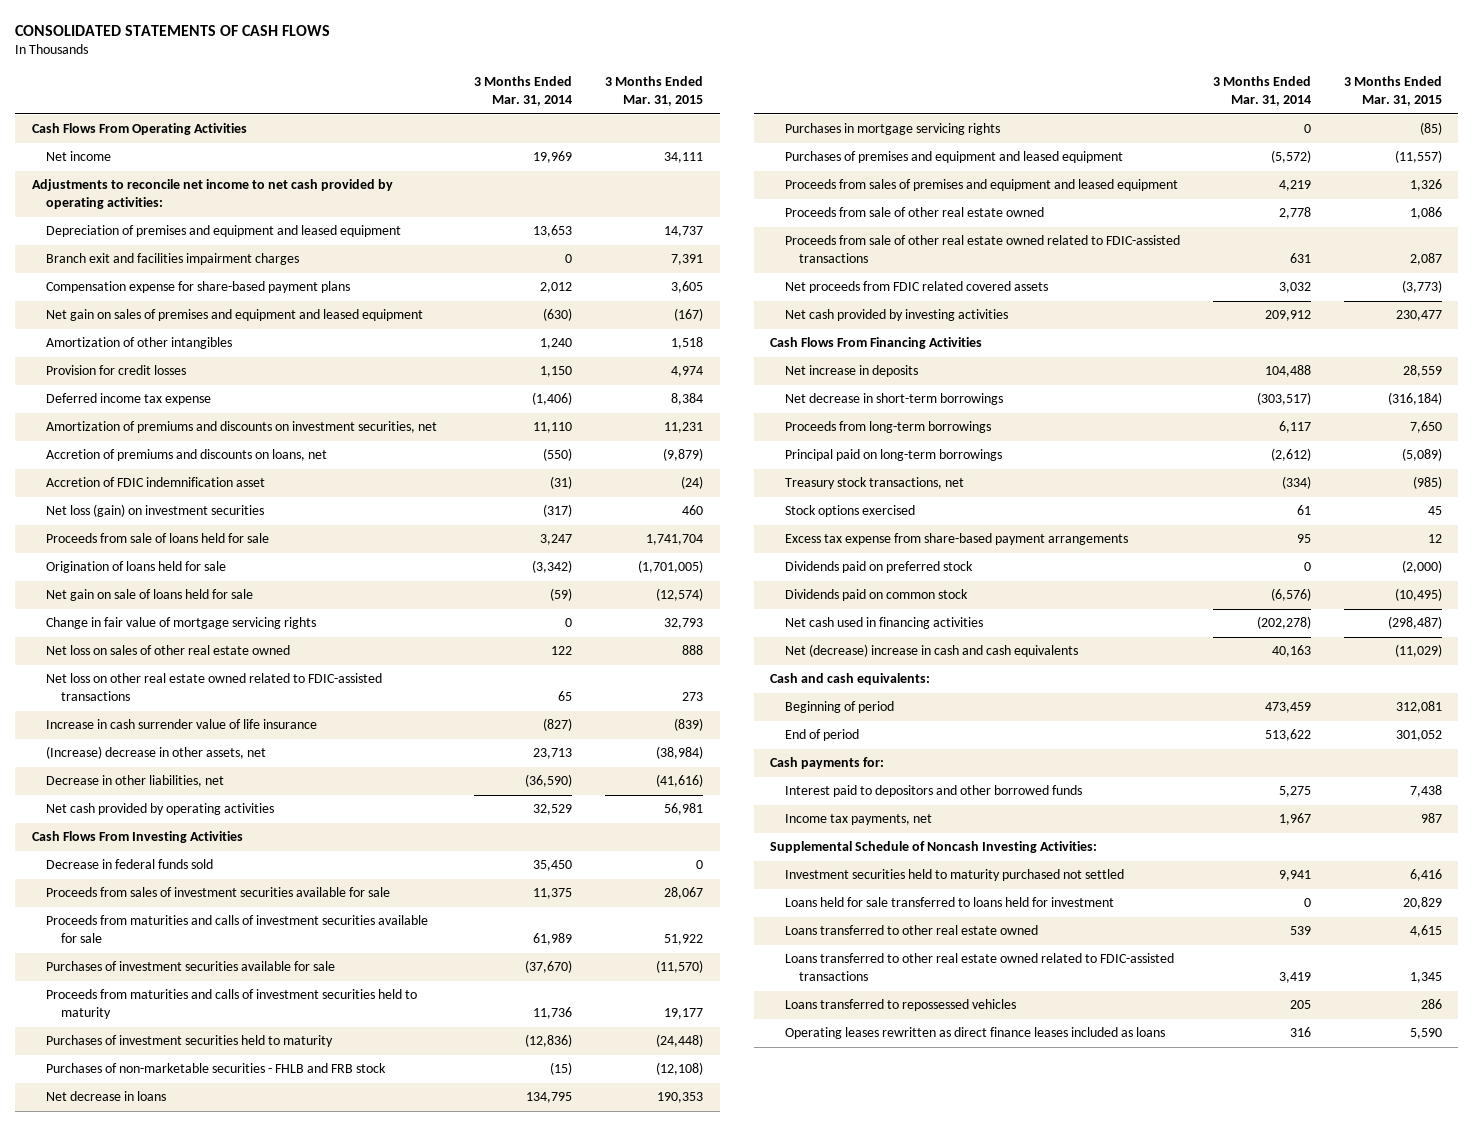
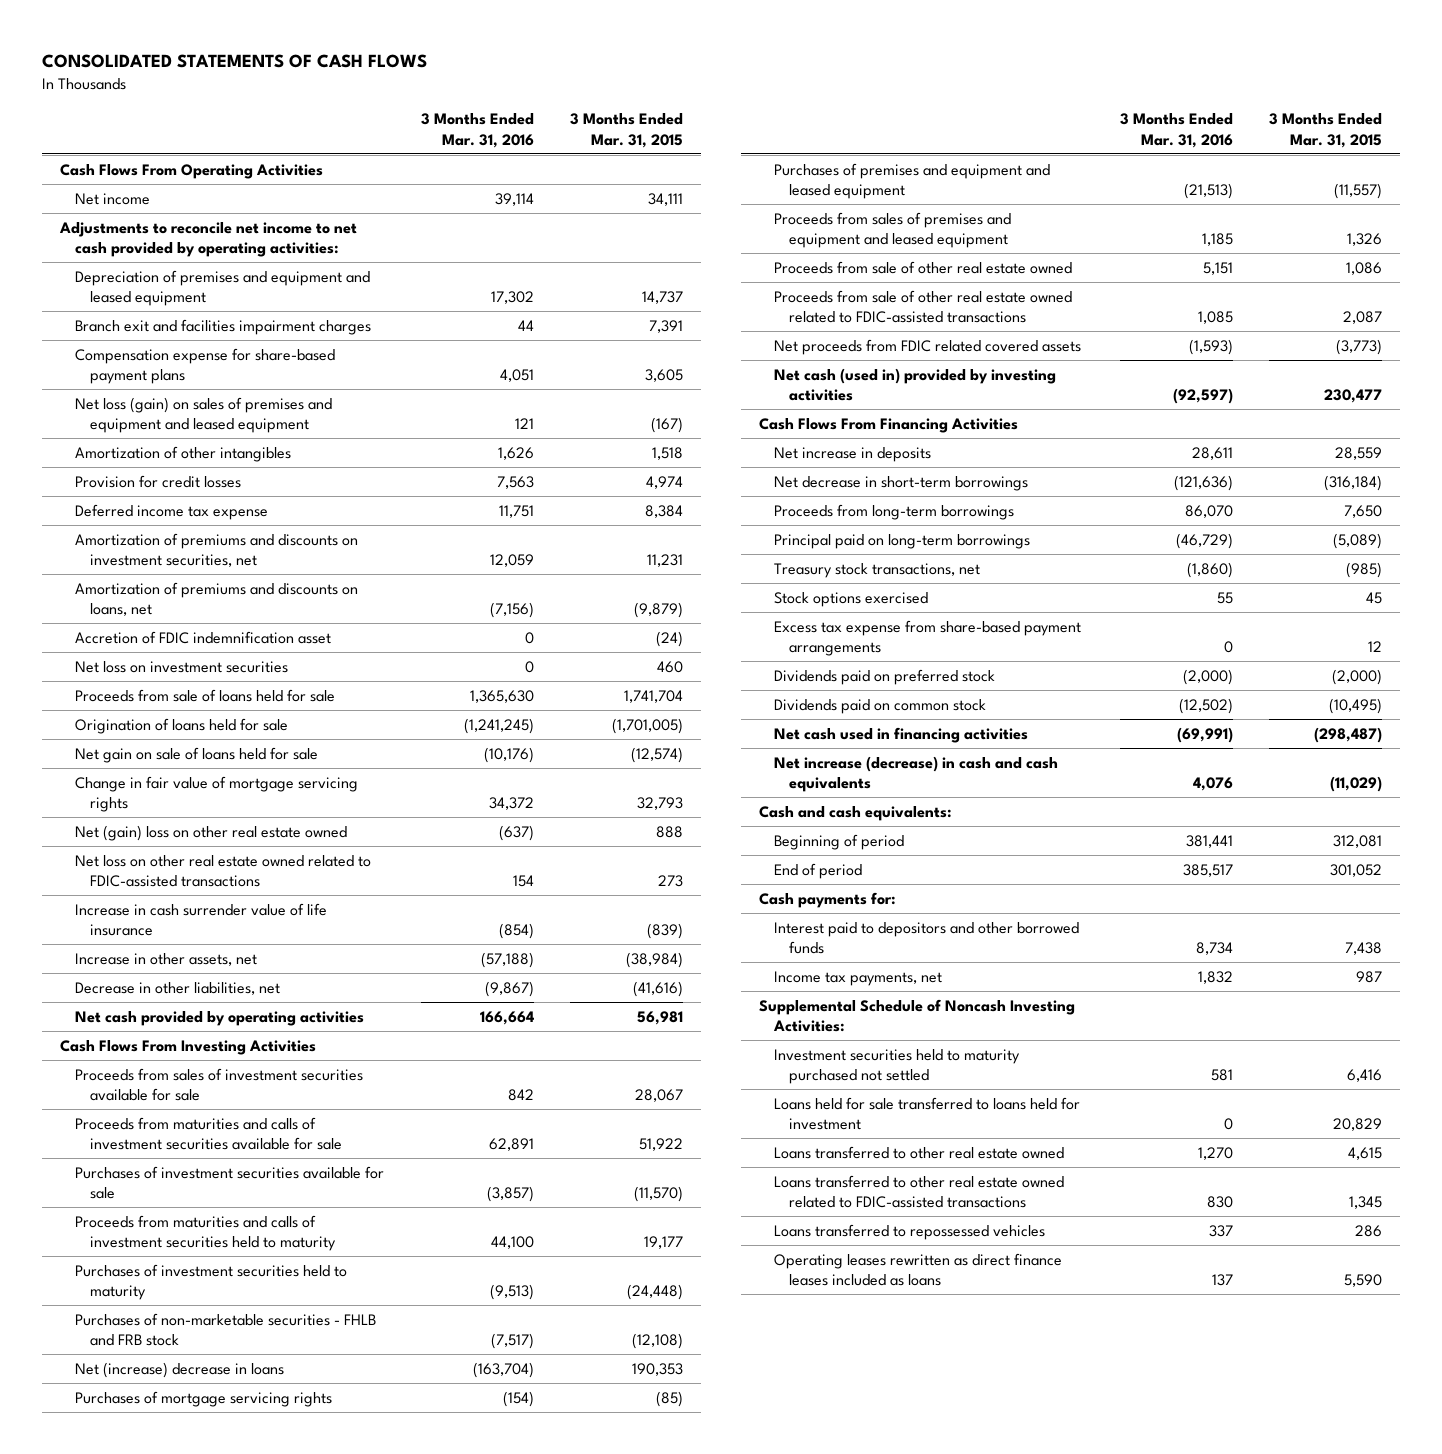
- | 3 Months Ended Mar. 31, 2014 | 3 Months Ended Mar. 31, 2015
+ | 3 Months Ended Mar. 31, 2016 | 3 Months Ended Mar. 31, 2015
- Net gain on sales of premises and equipment and leased equipment | (630) | (167)
+ Net loss (gain) on sales of premises and equipment and leased equipment | 121 | (167)
- Accretion of premiums and discounts on loans, net | (550) | (9,879)
+ Amortization of premiums and discounts on loans, net | (7,156) | (9,879)
- Net loss (gain) on investment securities | (317) | 460
+ Net loss on investment securities | 0 | 460
- Net loss on sales of other real estate owned | 122 | 888
+ Net (gain) loss on other real estate owned | (637) | 888
- (Increase) decrease in other assets, net | 23,713 | (38,984)
+ Increase in other assets, net | (57,188) | (38,984)
- Decrease in federal funds sold | 35,450 | 0
- Net decrease in loans | 134,795 | 190,353
- Purchases in mortgage servicing rights | 0 | (85)
+ Net (increase) decrease in loans | (163,704) | 190,353
+ Purchases of mortgage servicing rights | (154) | (85)
- Net cash provided by investing activities | 209,912 | 230,477
+ Net cash (used in) provided by investing activities | (92,597) | 230,477
- Net (decrease) increase in cash and cash equivalents | 40,163 | (11,029)
+ Net increase (decrease) in cash and cash equivalents | 4,076 | (11,029)

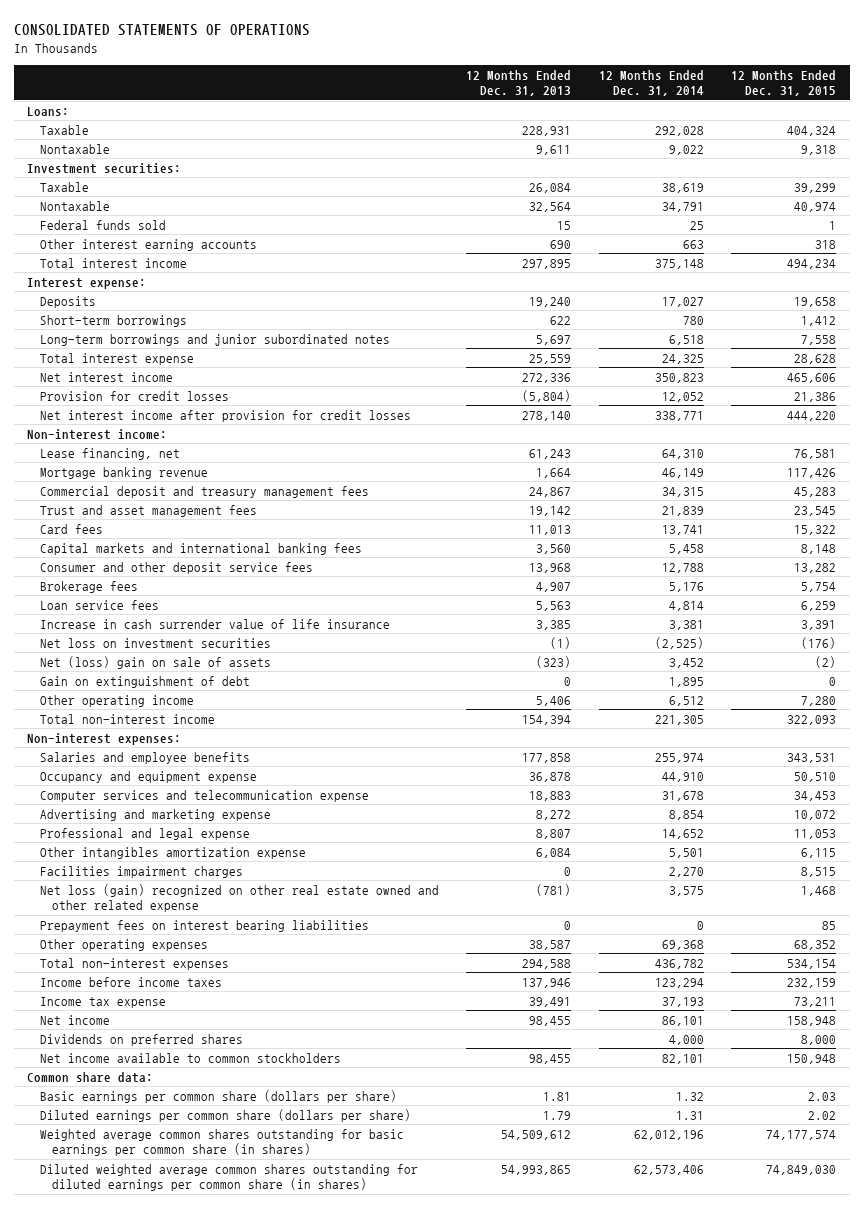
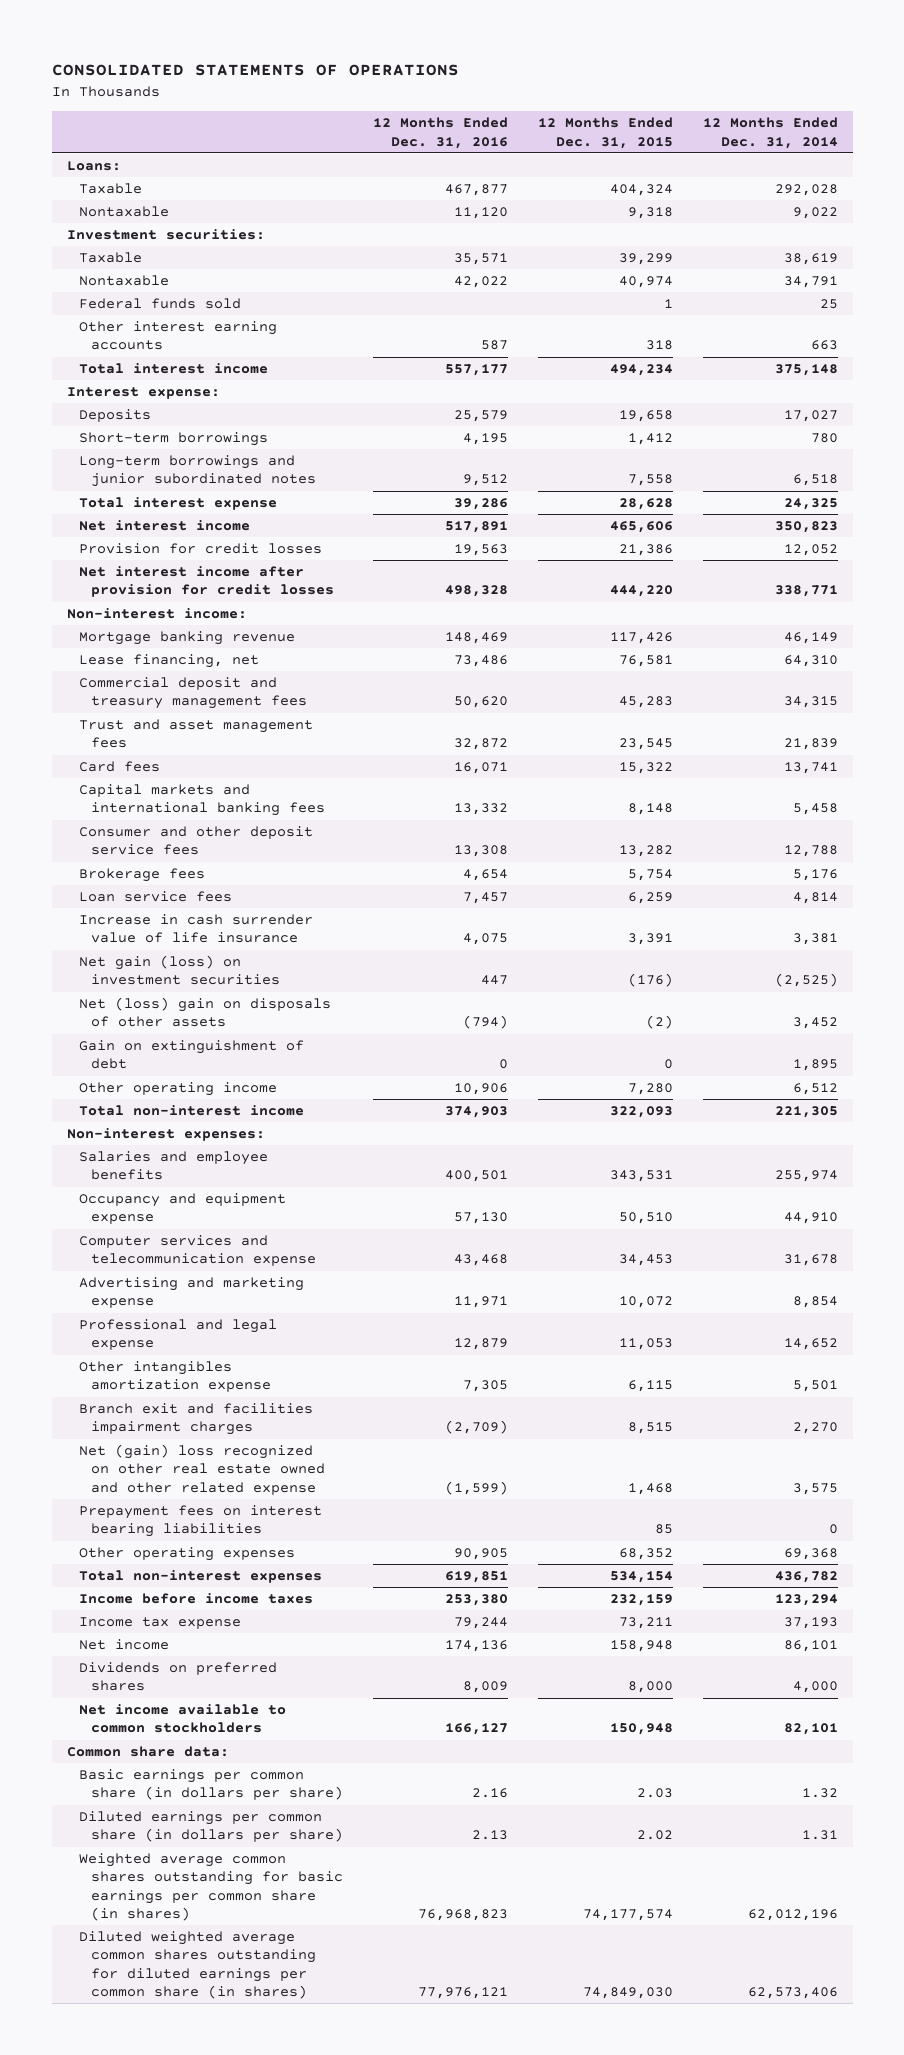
- | 12 Months Ended Dec. 31, 2013 | 12 Months Ended Dec. 31, 2014 | 12 Months Ended Dec. 31, 2015
+ | 12 Months Ended Dec. 31, 2016 | 12 Months Ended Dec. 31, 2015 | 12 Months Ended Dec. 31, 2014
moved down: Lease financing, net | 73,486 | 76,581 | 64,310
- Net loss on investment securities | (1) | (2,525) | (176)
- Net (loss) gain on sale of assets | (323) | 3,452 | (2)
+ Net gain (loss) on investment securities | 447 | (176) | (2,525)
+ Net (loss) gain on disposals of other assets | (794) | (2) | 3,452
- Facilities impairment charges | 0 | 2,270 | 8,515
- Net loss (gain) recognized on other real estate owned and other related expense | (781) | 3,575 | 1,468
+ Branch exit and facilities impairment charges | (2,709) | 8,515 | 2,270
+ Net (gain) loss recognized on other real estate owned and other related expense | (1,599) | 1,468 | 3,575
- Basic earnings per common share (dollars per share) | 1.81 | 1.32 | 2.03
- Diluted earnings per common share (dollars per share) | 1.79 | 1.31 | 2.02
+ Basic earnings per common share (in dollars per share) | 2.16 | 2.03 | 1.32
+ Diluted earnings per common share (in dollars per share) | 2.13 | 2.02 | 1.31

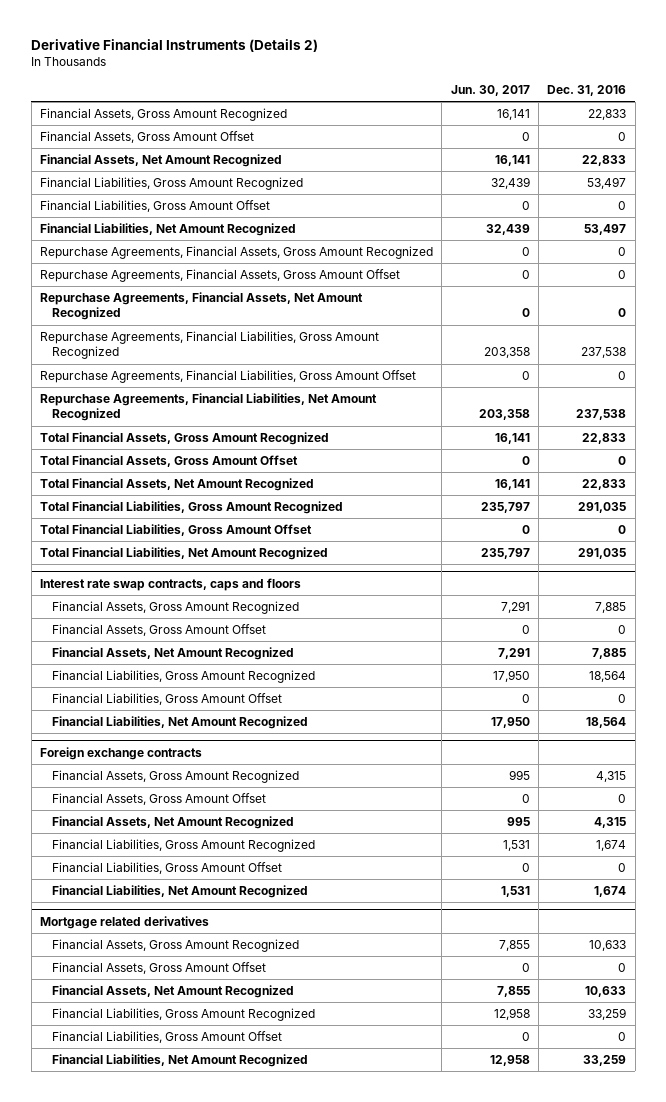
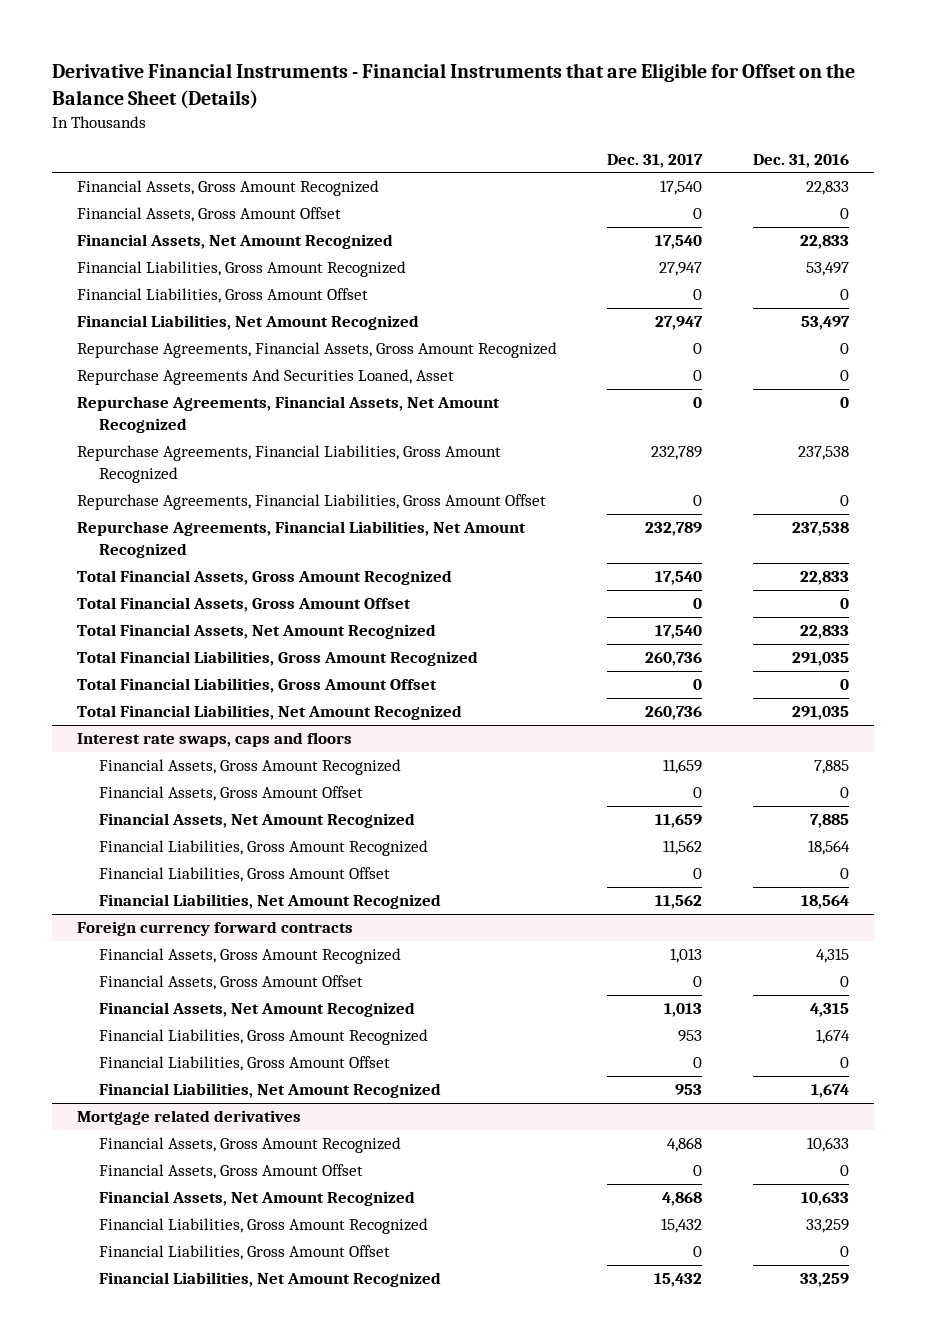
- Derivative Financial Instruments (Details 2)
+ Derivative Financial Instruments - Financial Instruments that are Eligible for Offset on the Balance Sheet (Details)
- | Jun. 30, 2017 | Dec. 31, 2016
+ | Dec. 31, 2017 | Dec. 31, 2016
- Repurchase Agreements, Financial Assets, Gross Amount Offset | 0 | 0
+ Repurchase Agreements And Securities Loaned, Asset | 0 | 0
- Interest rate swap contracts, caps and floors
+ Interest rate swaps, caps and floors
- Foreign exchange contracts
+ Foreign currency forward contracts

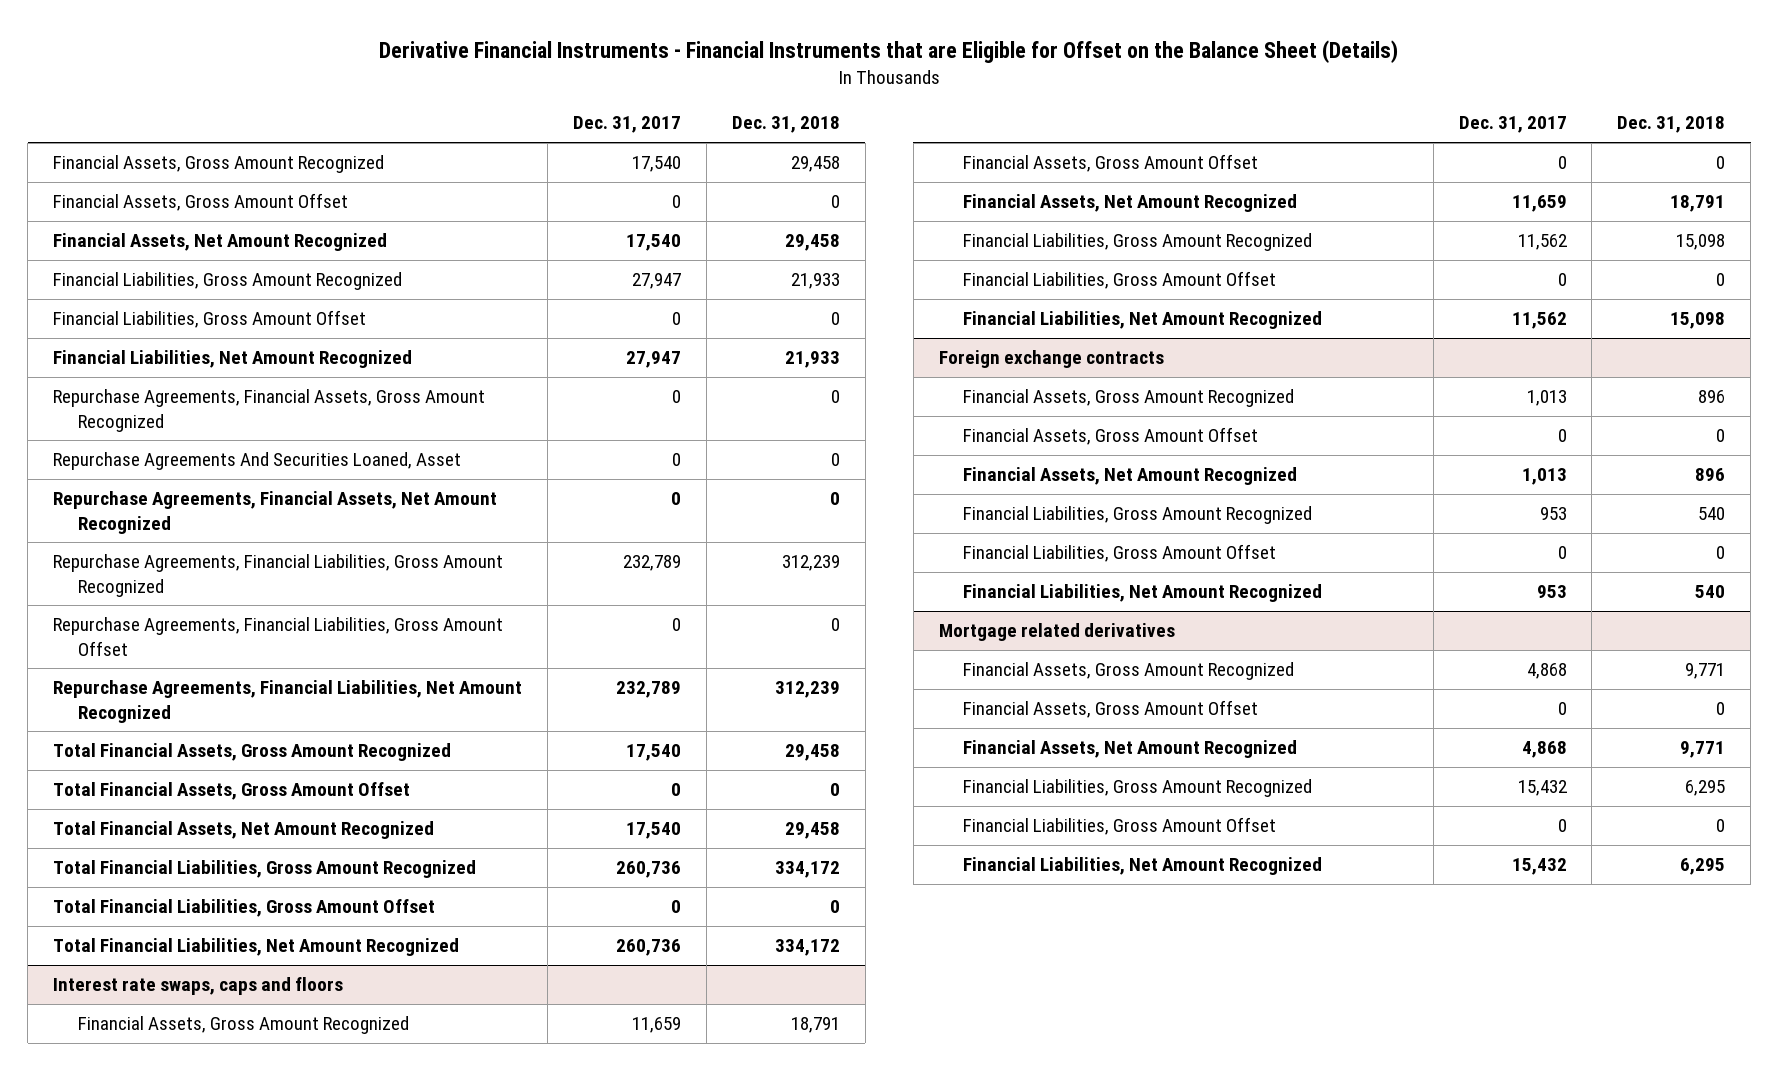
- | Dec. 31, 2017 | Dec. 31, 2016
+ | Dec. 31, 2017 | Dec. 31, 2018
- Foreign currency forward contracts
+ Foreign exchange contracts

